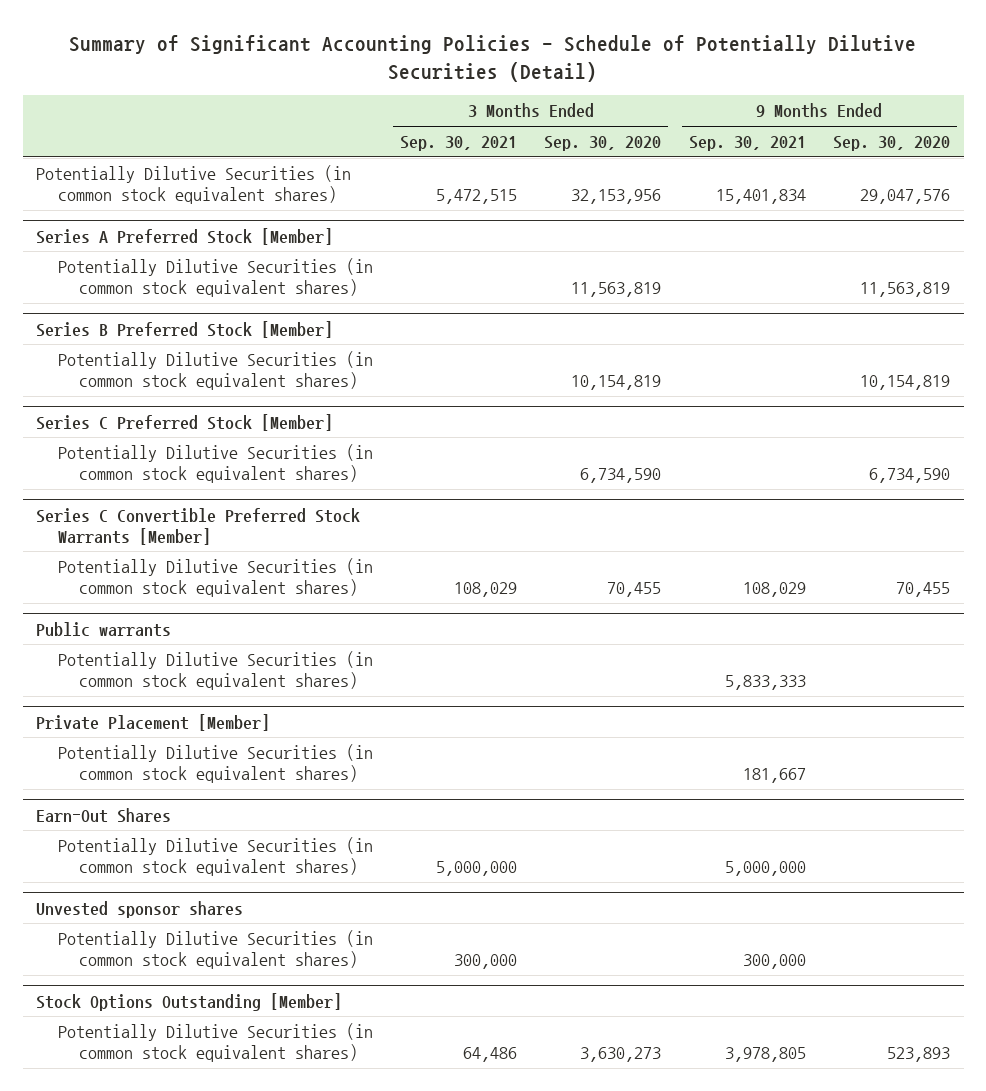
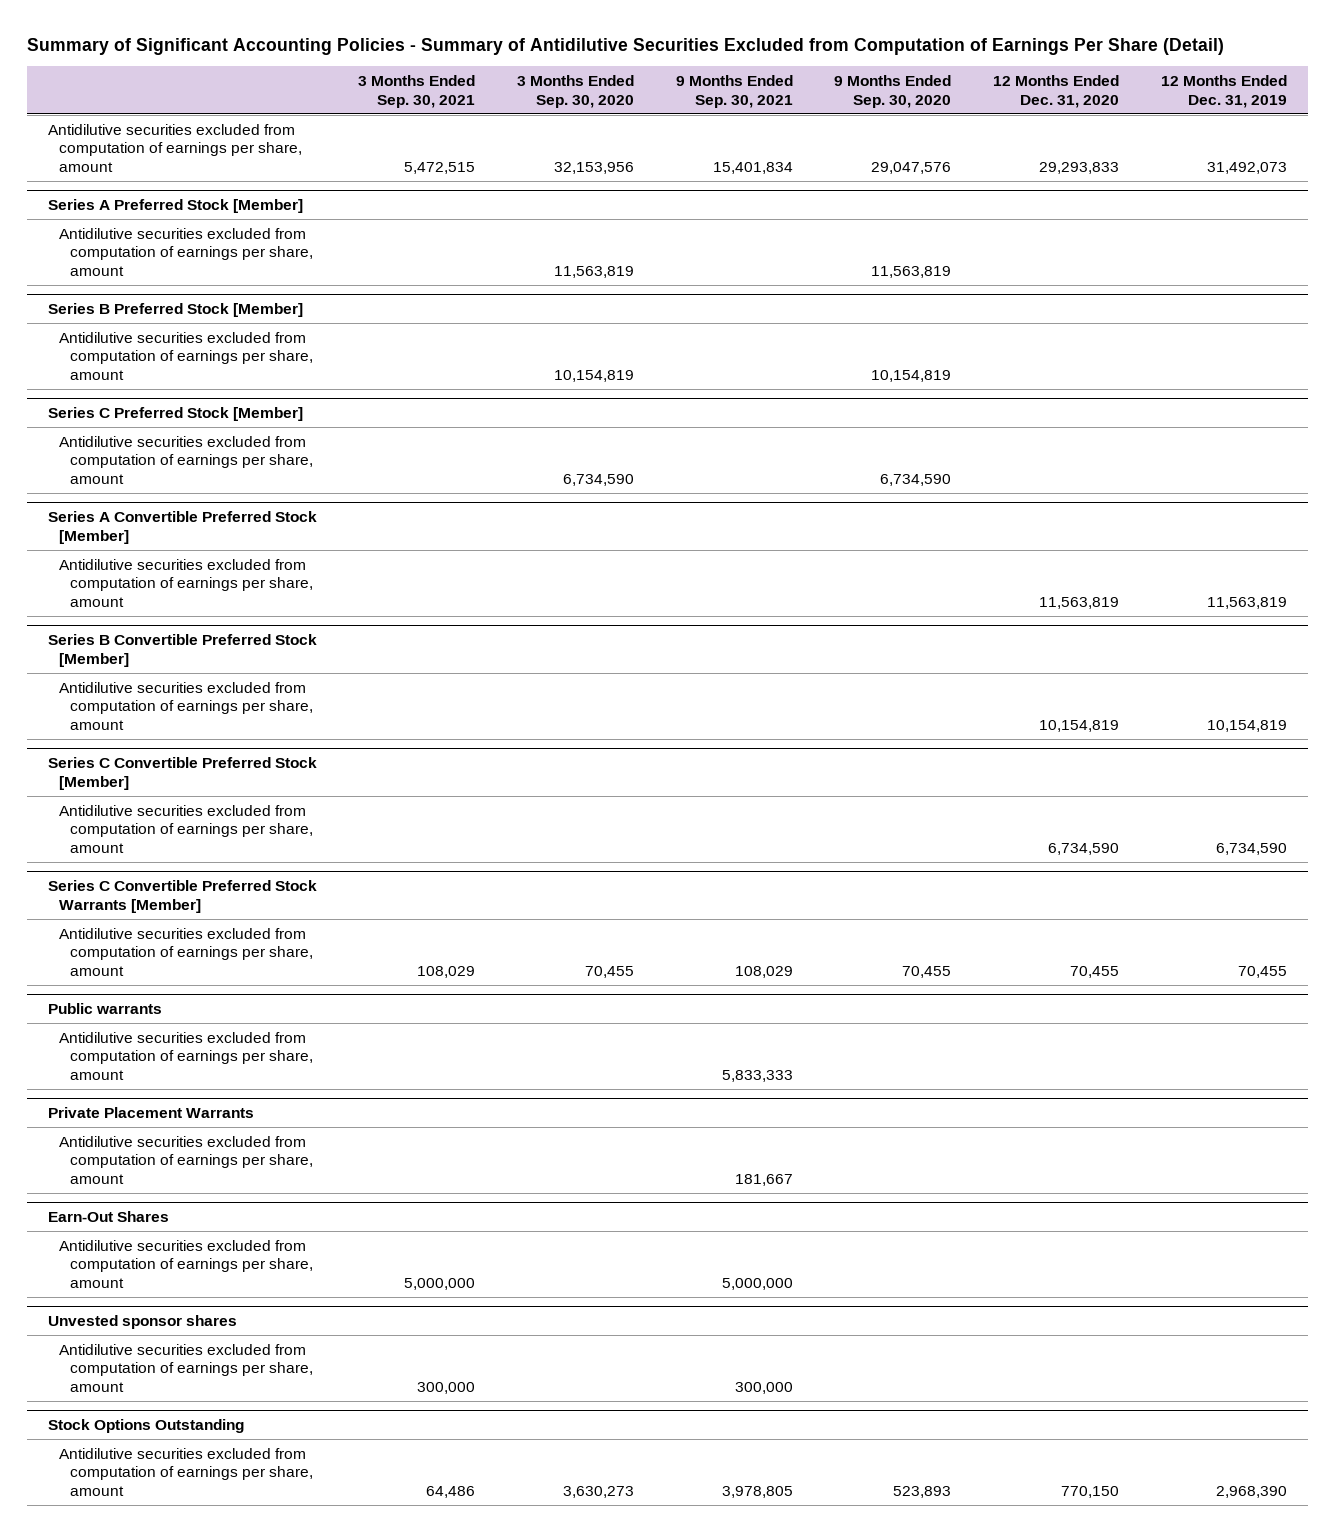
- Summary of Significant Accounting Policies - Schedule of Potentially Dilutive Securities (Detail)
+ Summary of Significant Accounting Policies - Summary of Antidilutive Securities Excluded from Computation of Earnings Per Share (Detail)
- | 3 Months Ended Sep. 30, 2021 | 3 Months Ended Sep. 30, 2020 | 9 Months Ended Sep. 30, 2021 | 9 Months Ended Sep. 30, 2020
+ | 3 Months Ended Sep. 30, 2021 | 3 Months Ended Sep. 30, 2020 | 9 Months Ended Sep. 30, 2021 | 9 Months Ended Sep. 30, 2020 | 12 Months Ended Dec. 31, 2020 | 12 Months Ended Dec. 31, 2019
- Potentially Dilutive Securities (in common stock equivalent shares) | 5,472,515 | 32,153,956 | 15,401,834 | 29,047,576
+ Antidilutive securities excluded from computation of earnings per share, amount | 5,472,515 | 32,153,956 | 15,401,834 | 29,047,576 | 29,293,833 | 31,492,073
@ Series A Preferred Stock [Member]
- Potentially Dilutive Securities (in common stock equivalent shares) | | 11,563,819 | | 11,563,819
+ Antidilutive securities excluded from computation of earnings per share, amount | | 11,563,819 | | 11,563,819 | |
@ Series B Preferred Stock [Member]
- Potentially Dilutive Securities (in common stock equivalent shares) | | 10,154,819 | | 10,154,819
+ Antidilutive securities excluded from computation of earnings per share, amount | | 10,154,819 | | 10,154,819 | |
@ Series C Preferred Stock [Member]
- Potentially Dilutive Securities (in common stock equivalent shares) | | 6,734,590 | | 6,734,590
+ Antidilutive securities excluded from computation of earnings per share, amount | | 6,734,590 | | 6,734,590 | |
+ Series A Convertible Preferred Stock [Member]
+ Antidilutive securities excluded from computation of earnings per share, amount | | | | | 11,563,819 | 11,563,819
+ Series B Convertible Preferred Stock [Member]
+ Antidilutive securities excluded from computation of earnings per share, amount | | | | | 10,154,819 | 10,154,819
+ Series C Convertible Preferred Stock [Member]
+ Antidilutive securities excluded from computation of earnings per share, amount | | | | | 6,734,590 | 6,734,590
@ Series C Convertible Preferred Stock Warrants [Member]
- Potentially Dilutive Securities (in common stock equivalent shares) | 108,029 | 70,455 | 108,029 | 70,455
+ Antidilutive securities excluded from computation of earnings per share, amount | 108,029 | 70,455 | 108,029 | 70,455 | 70,455 | 70,455
@ Public warrants
- Potentially Dilutive Securities (in common stock equivalent shares) | | | 5,833,333 |
- Private Placement [Member]
- Potentially Dilutive Securities (in common stock equivalent shares) | | | 181,667 |
@ Public warrants
+ Antidilutive securities excluded from computation of earnings per share, amount | | | 5,833,333 | | |
+ Private Placement Warrants
+ Antidilutive securities excluded from computation of earnings per share, amount | | | 181,667 | | |
@ Earn-Out Shares
- Potentially Dilutive Securities (in common stock equivalent shares) | 5,000,000 | | 5,000,000 |
+ Antidilutive securities excluded from computation of earnings per share, amount | 5,000,000 | | 5,000,000 | | |
@ Unvested sponsor shares
- Potentially Dilutive Securities (in common stock equivalent shares) | 300,000 | | 300,000 |
- Stock Options Outstanding [Member]
- Potentially Dilutive Securities (in common stock equivalent shares) | 64,486 | 3,630,273 | 3,978,805 | 523,893
@ Unvested sponsor shares
+ Antidilutive securities excluded from computation of earnings per share, amount | 300,000 | | 300,000 | | |
+ Stock Options Outstanding
+ Antidilutive securities excluded from computation of earnings per share, amount | 64,486 | 3,630,273 | 3,978,805 | 523,893 | 770,150 | 2,968,390

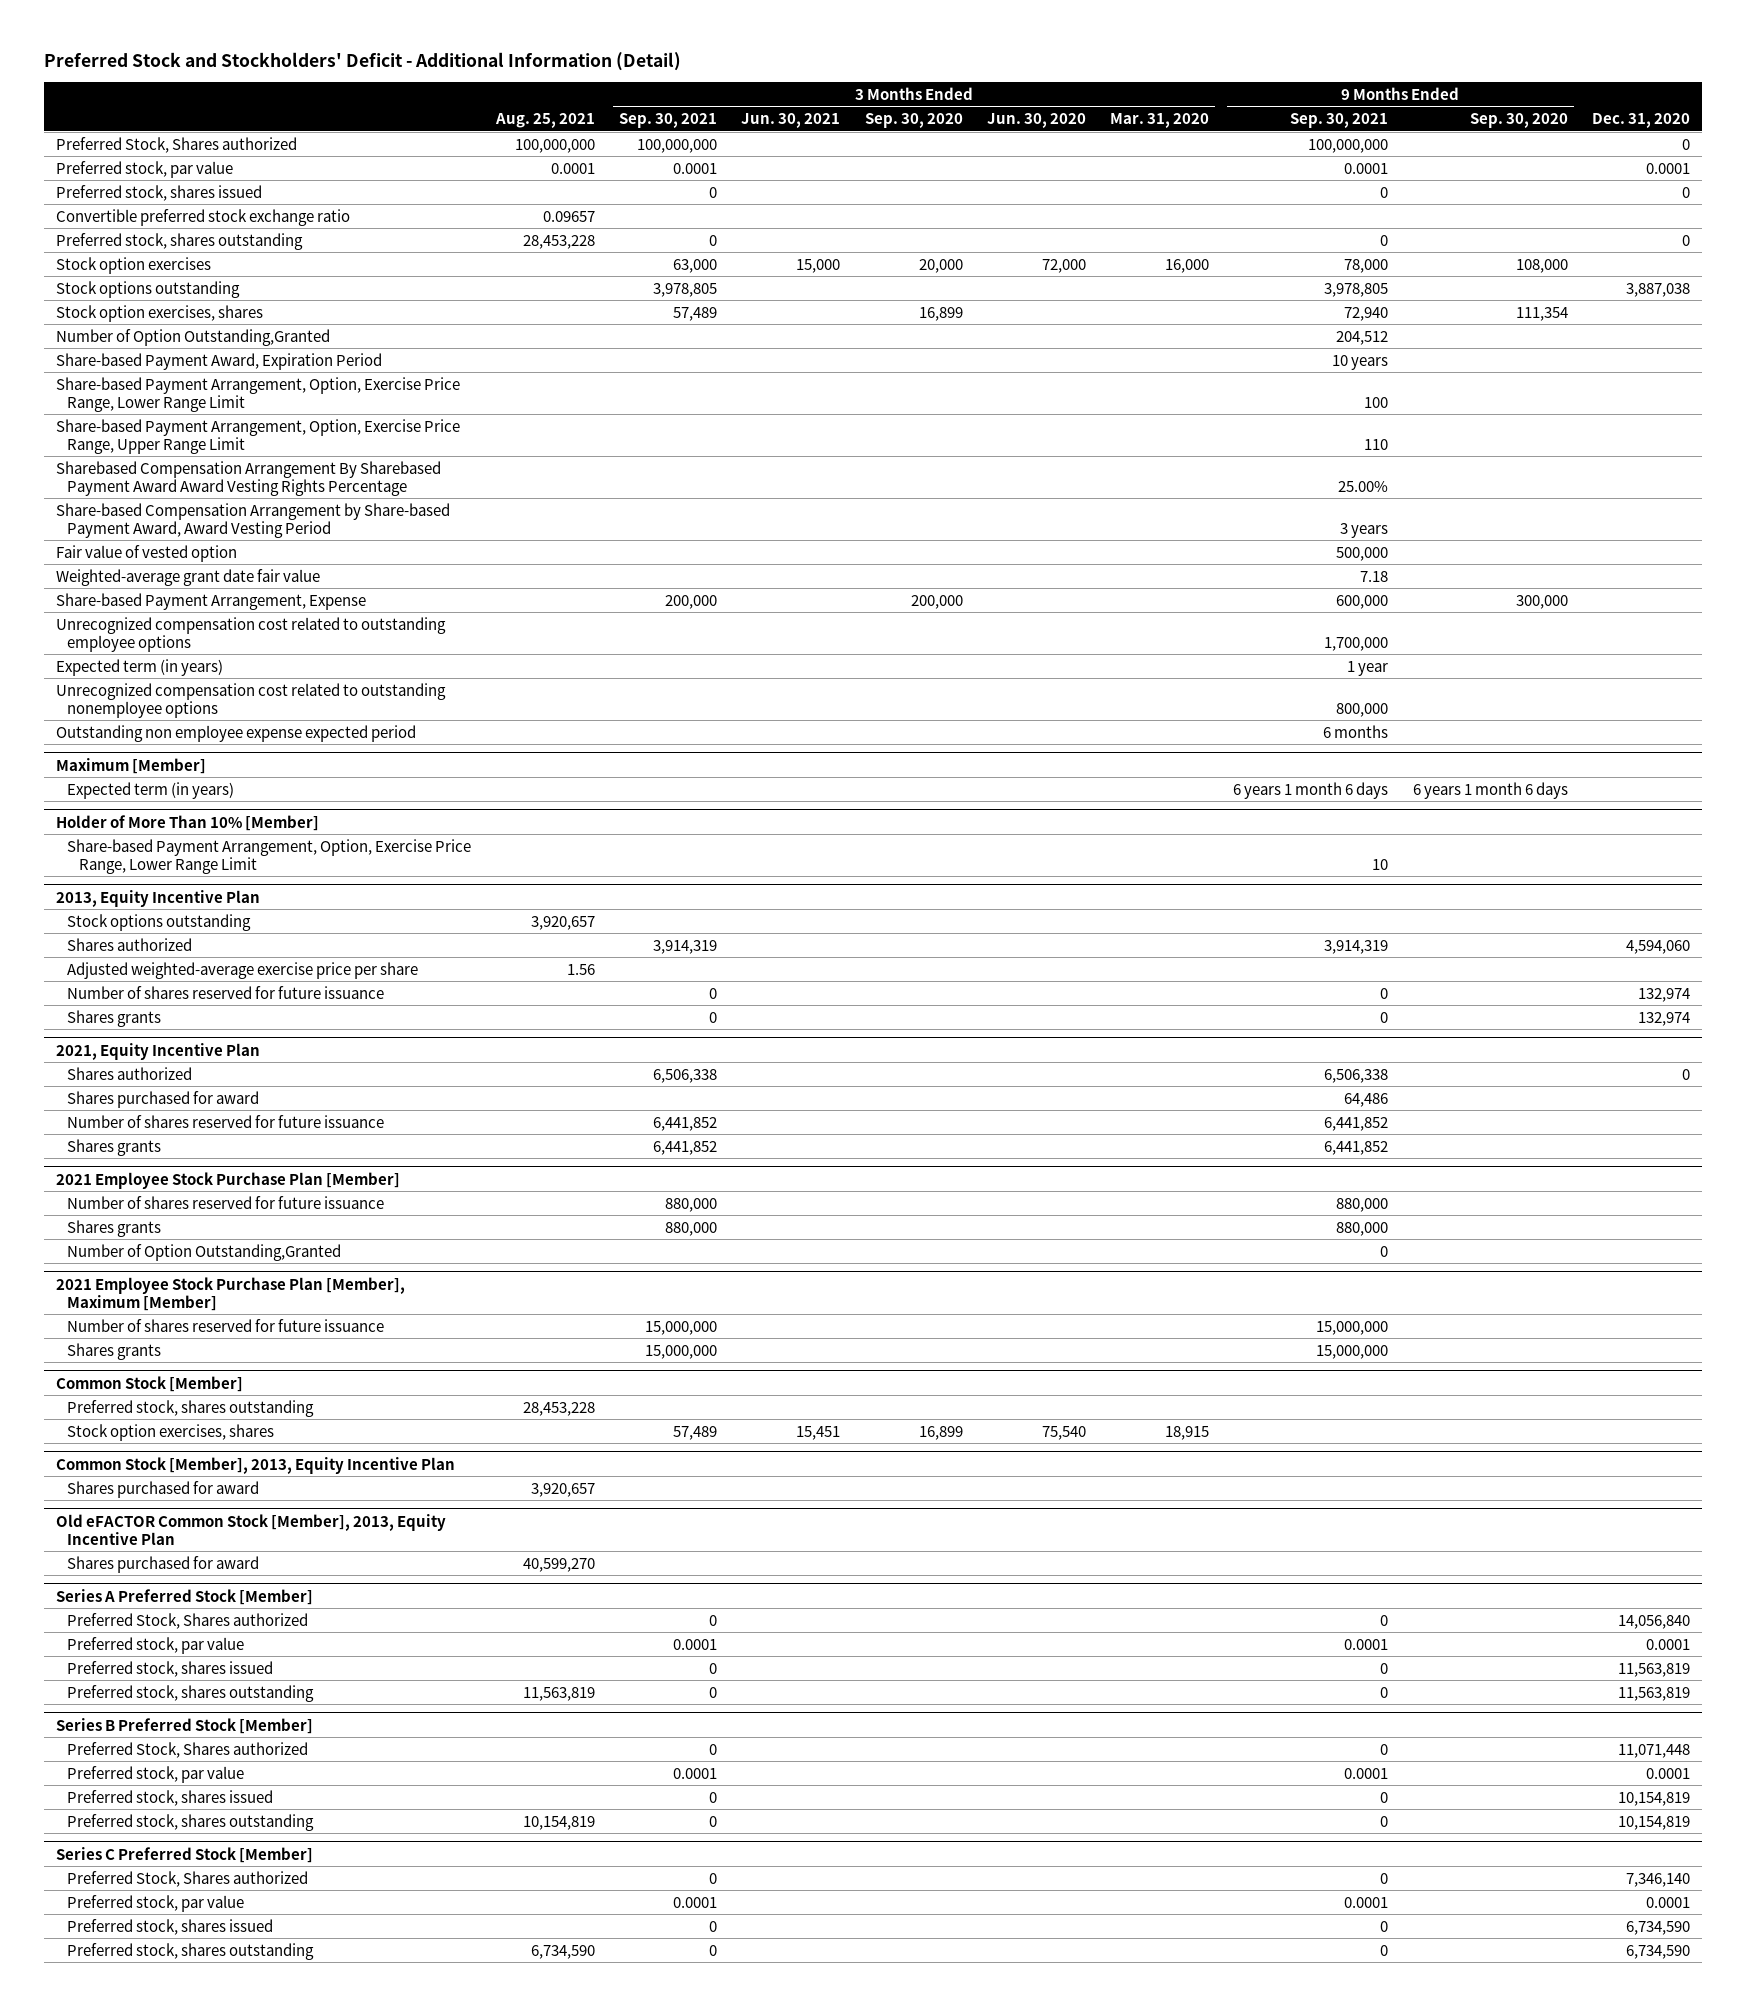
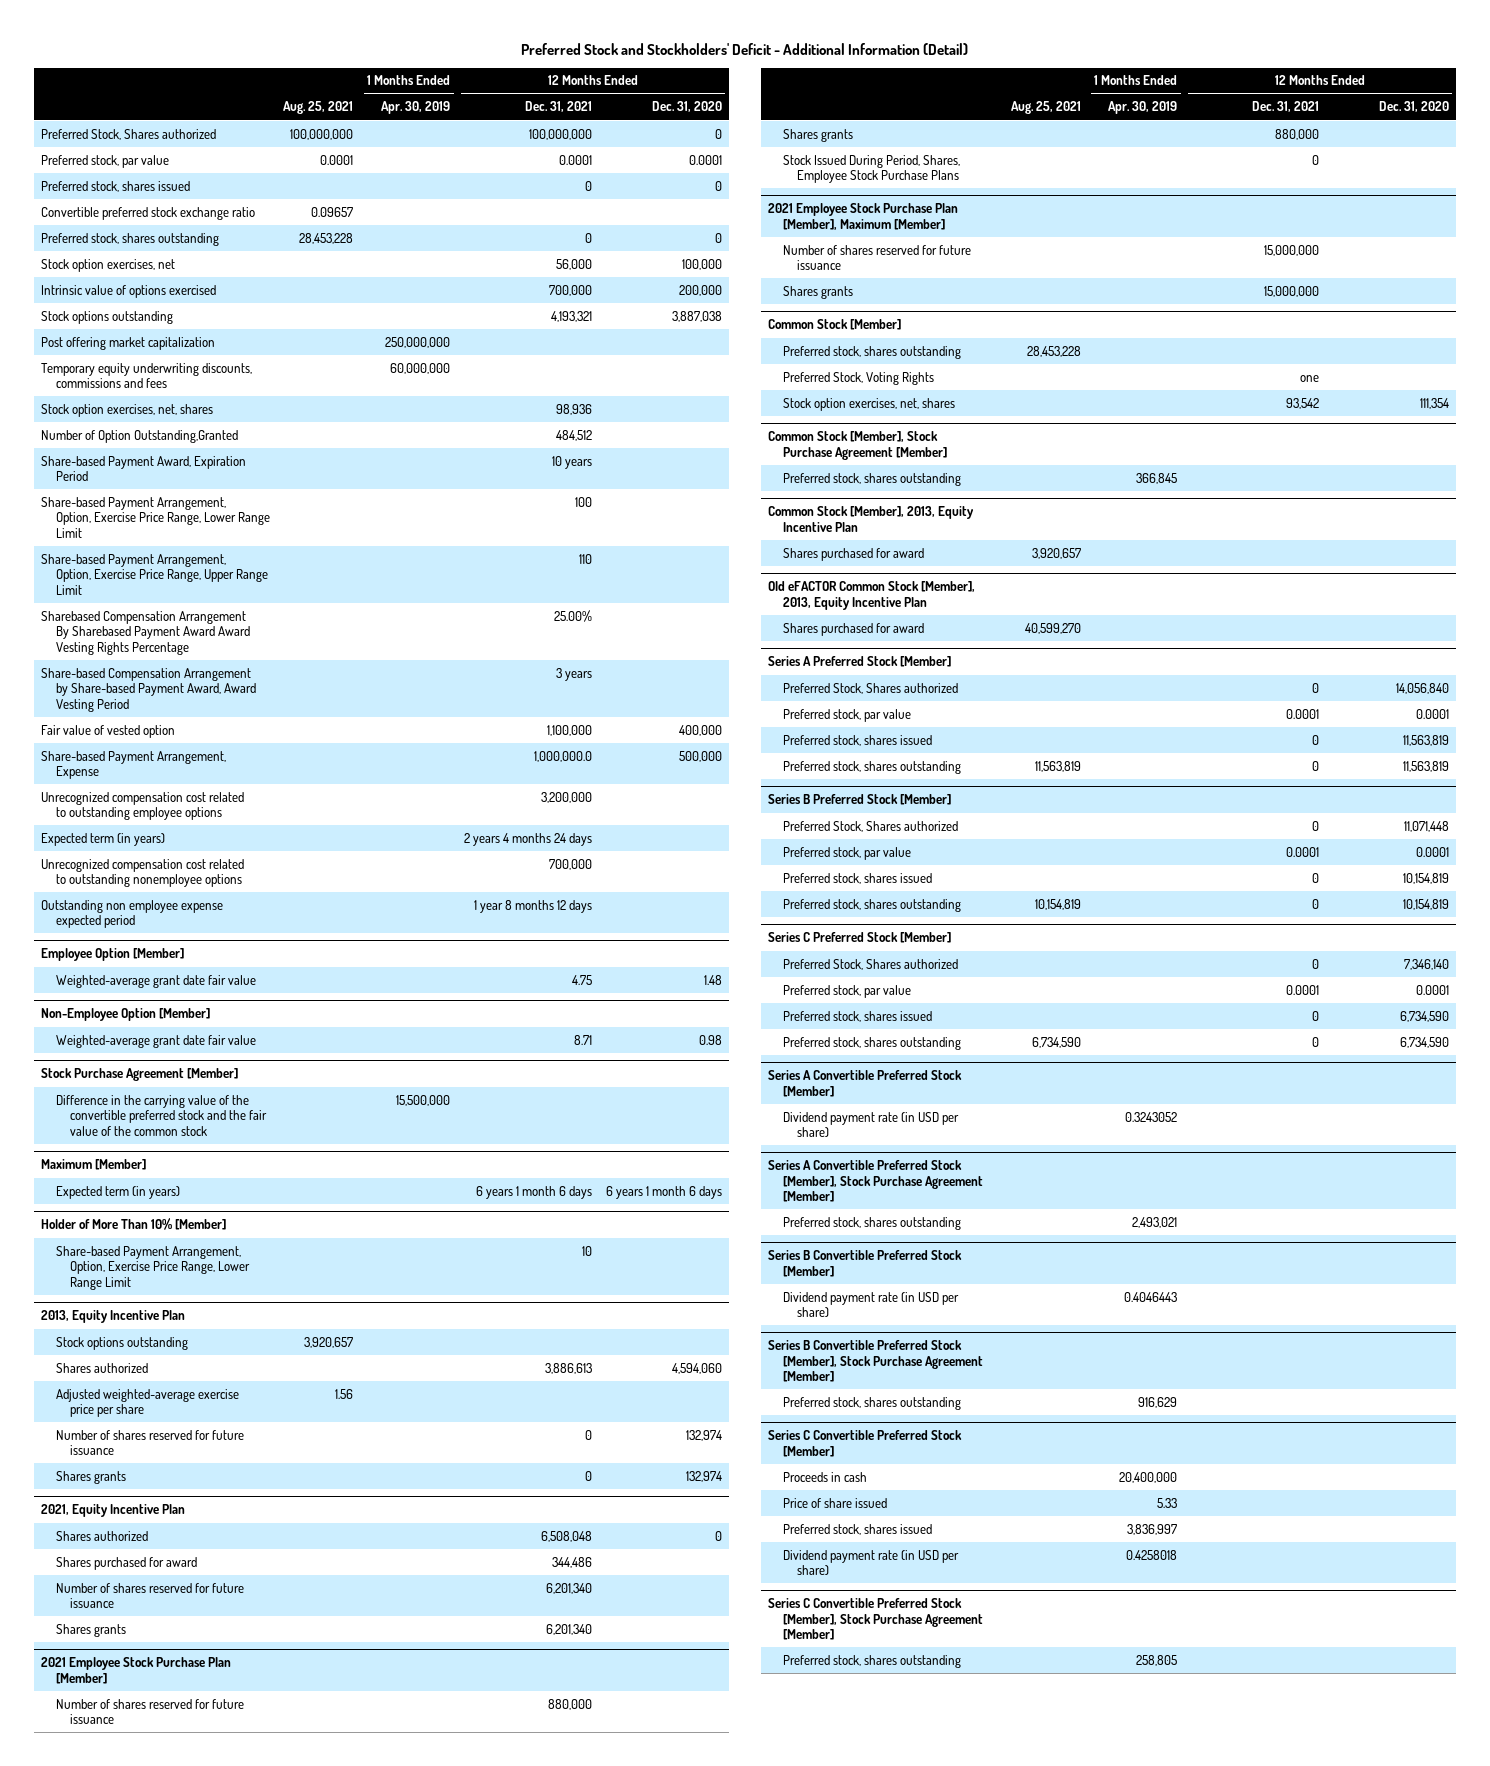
- | Aug. 25, 2021 | 3 Months Ended Sep. 30, 2021 | 3 Months Ended Jun. 30, 2021 | 3 Months Ended Sep. 30, 2020 | 3 Months Ended Jun. 30, 2020 | 3 Months Ended Mar. 31, 2020 | 9 Months Ended Sep. 30, 2021 | 9 Months Ended Sep. 30, 2020 | Dec. 31, 2020
+ | Aug. 25, 2021 | 1 Months Ended Apr. 30, 2019 | 12 Months Ended Dec. 31, 2021 | 12 Months Ended Dec. 31, 2020
- Stock option exercises | | 63,000 | 15,000 | 20,000 | 72,000 | 16,000 | 78,000 | 108,000 |
+ Stock option exercises, net | | | 56,000 | 100,000
+ Intrinsic value of options exercised | | | 700,000 | 200,000
- Stock option exercises, shares | | 57,489 | | 16,899 | | | 72,940 | 111,354 |
+ Post offering market capitalization | | 250,000,000 | |
+ Temporary equity underwriting discounts, commissions and fees | | 60,000,000 | |
+ Stock option exercises, net, shares | | | 98,936 |
- Weighted-average grant date fair value | | | | | | | 7.18 | |
+ Employee Option [Member]
+ Weighted-average grant date fair value | | | 4.75 | 1.48
+ Non-Employee Option [Member]
+ Weighted-average grant date fair value | | | 8.71 | 0.98
+ Stock Purchase Agreement [Member]
+ Difference in the carrying value of the convertible preferred stock and the fair value of the common stock | | 15,500,000 | |
@ 2021 Employee Stock Purchase Plan [Member]
- Number of Option Outstanding,Granted | | | | | | | 0 | |
+ Stock Issued During Period, Shares, Employee Stock Purchase Plans | | | 0 |
@ Common Stock [Member]
- Stock option exercises, shares | | 57,489 | 15,451 | 16,899 | 75,540 | 18,915 | | |
+ Preferred Stock, Voting Rights | | | one |
+ Stock option exercises, net, shares | | | 93,542 | 111,354
+ Common Stock [Member], Stock Purchase Agreement [Member]
+ Preferred stock, shares outstanding | | 366,845 | |
+ Series A Convertible Preferred Stock [Member]
+ Dividend payment rate (in USD per share) | | 0.3243052 | |
+ Series A Convertible Preferred Stock [Member], Stock Purchase Agreement [Member]
+ Preferred stock, shares outstanding | | 2,493,021 | |
+ Series B Convertible Preferred Stock [Member]
+ Dividend payment rate (in USD per share) | | 0.4046443 | |
+ Series B Convertible Preferred Stock [Member], Stock Purchase Agreement [Member]
+ Preferred stock, shares outstanding | | 916,629 | |
+ Series C Convertible Preferred Stock [Member]
+ Proceeds in cash | | 20,400,000 | |
+ Price of share issued | | 5.33 | |
+ Preferred stock, shares issued | | 3,836,997 | |
+ Dividend payment rate (in USD per share) | | 0.4258018 | |
+ Series C Convertible Preferred Stock [Member], Stock Purchase Agreement [Member]
+ Preferred stock, shares outstanding | | 258,805 | |

